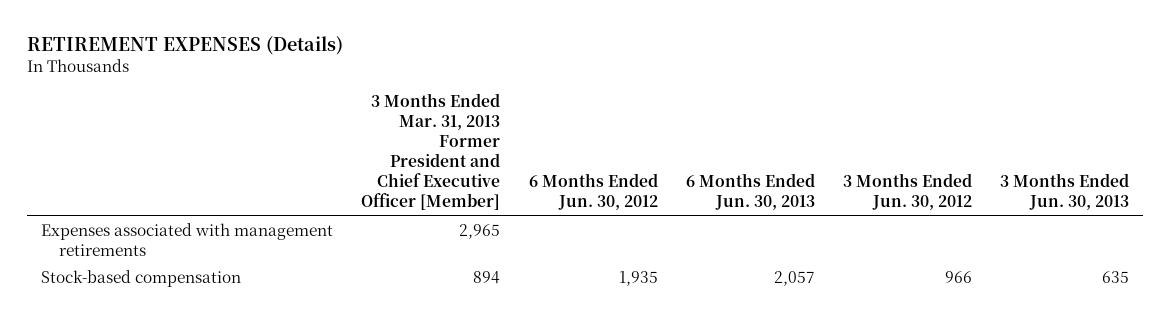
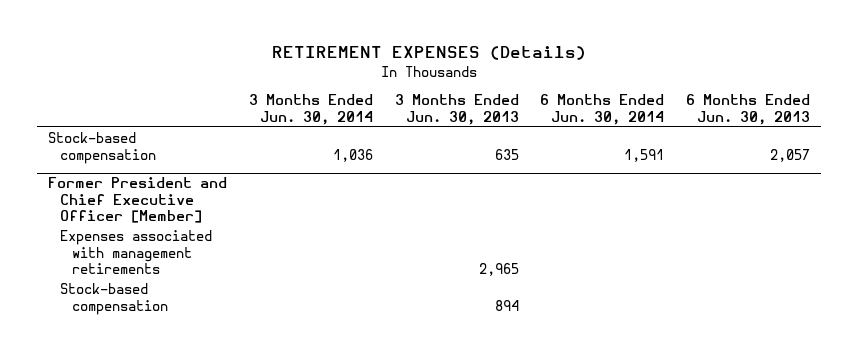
- | 3 Months Ended Mar. 31, 2013 Former President and Chief Executive Officer [Member] | 6 Months Ended Jun. 30, 2012 | 6 Months Ended Jun. 30, 2013 | 3 Months Ended Jun. 30, 2012 | 3 Months Ended Jun. 30, 2013
+ | 3 Months Ended Jun. 30, 2014 | 3 Months Ended Jun. 30, 2013 | 6 Months Ended Jun. 30, 2014 | 6 Months Ended Jun. 30, 2013
- Expenses associated with management retirements | 2,965 | | | |
+ Former President and Chief Executive Officer [Member]
+ Expenses associated with management retirements | | 2,965 | |
+ Stock-based compensation | | 894 | |

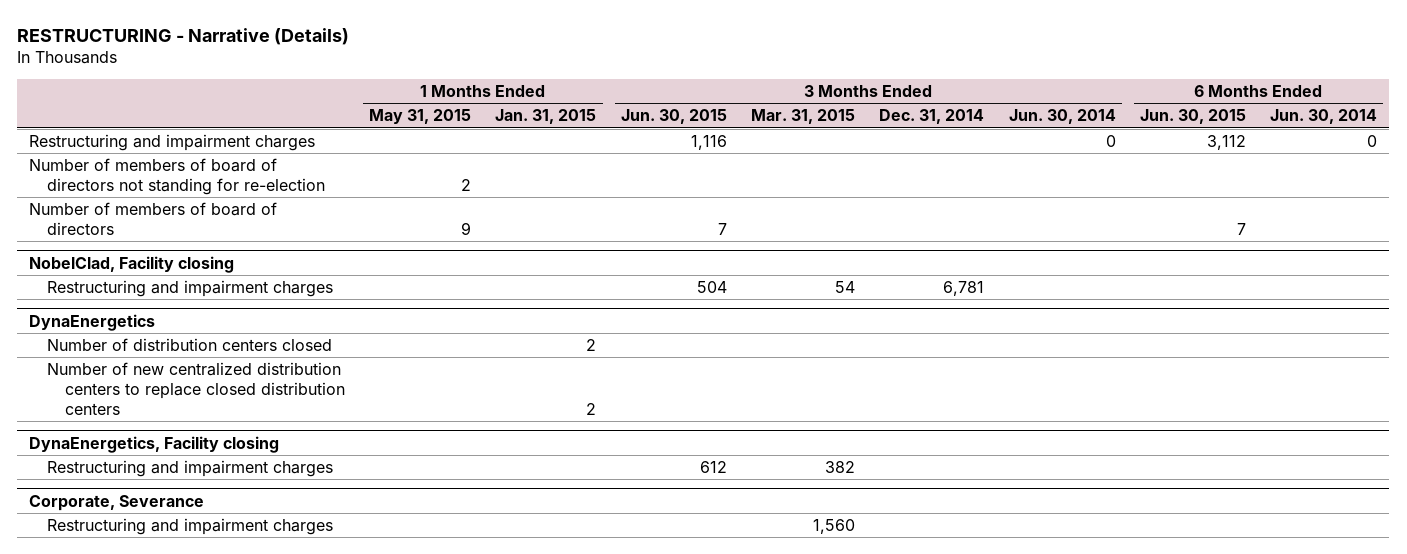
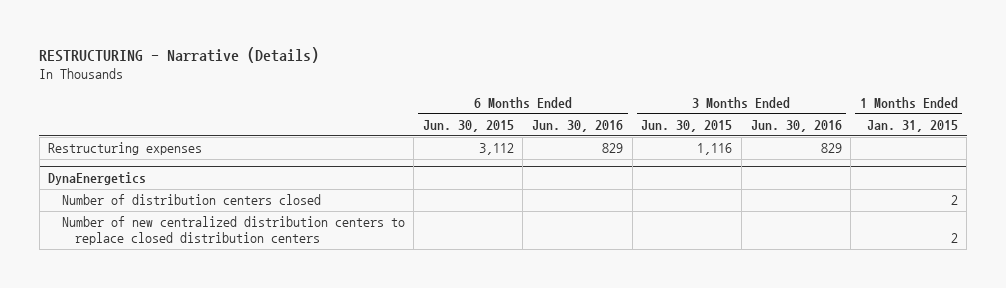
- | 1 Months Ended May 31, 2015 | 1 Months Ended Jan. 31, 2015 | 3 Months Ended Jun. 30, 2015 | 3 Months Ended Mar. 31, 2015 | 3 Months Ended Dec. 31, 2014 | 3 Months Ended Jun. 30, 2014 | 6 Months Ended Jun. 30, 2015 | 6 Months Ended Jun. 30, 2014
+ | 6 Months Ended Jun. 30, 2015 | 6 Months Ended Jun. 30, 2016 | 3 Months Ended Jun. 30, 2015 | 3 Months Ended Jun. 30, 2016 | 1 Months Ended Jan. 31, 2015
- Restructuring and impairment charges | | | 1,116 | | | 0 | 3,112 | 0
- Number of members of board of directors not standing for re-election | 2 | | | | | | |
- Number of members of board of directors | 9 | | 7 | | | | 7 |
- NobelClad, Facility closing
- Restructuring and impairment charges | | | 504 | 54 | 6,781 | | |
+ Restructuring expenses | 3,112 | 829 | 1,116 | 829 |
- DynaEnergetics, Facility closing
- Restructuring and impairment charges | | | 612 | 382 | | | |
- Corporate, Severance
- Restructuring and impairment charges | | | | 1,560 | | | |

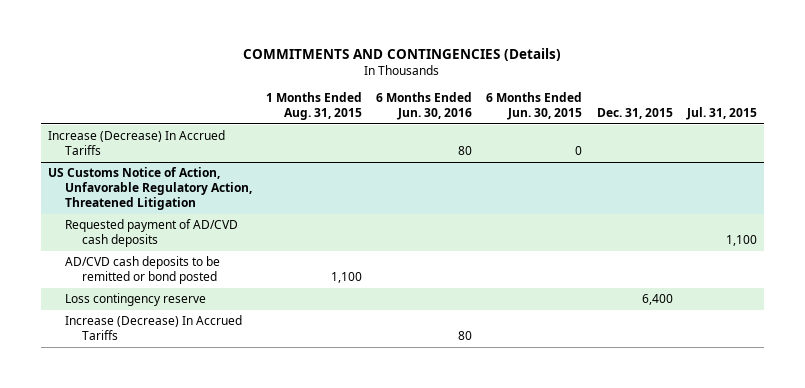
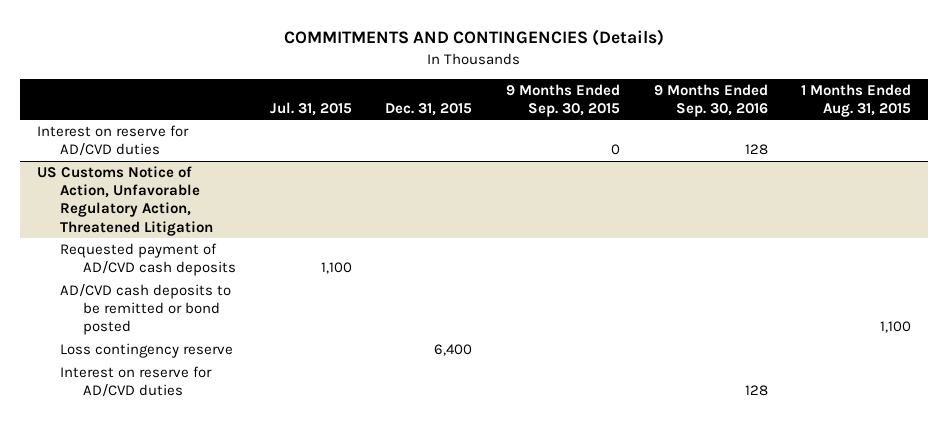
- | 1 Months Ended Aug. 31, 2015 | 6 Months Ended Jun. 30, 2016 | 6 Months Ended Jun. 30, 2015 | Dec. 31, 2015 | Jul. 31, 2015
+ | Jul. 31, 2015 | Dec. 31, 2015 | 9 Months Ended Sep. 30, 2015 | 9 Months Ended Sep. 30, 2016 | 1 Months Ended Aug. 31, 2015
- Increase (Decrease) In Accrued Tariffs | | 80 | 0 | |
+ Interest on reserve for AD/CVD duties | | | 0 | 128 |
@ US Customs Notice of Action, Unfavorable Regulatory Action, Threatened Litigation
- Increase (Decrease) In Accrued Tariffs | | 80 | | |
+ Interest on reserve for AD/CVD duties | | | | 128 |

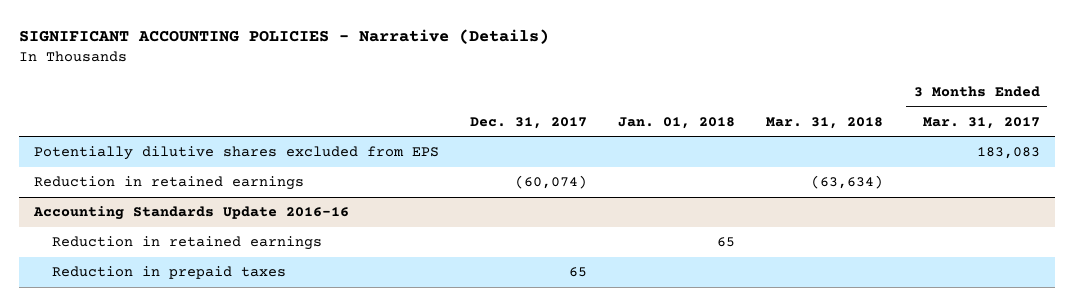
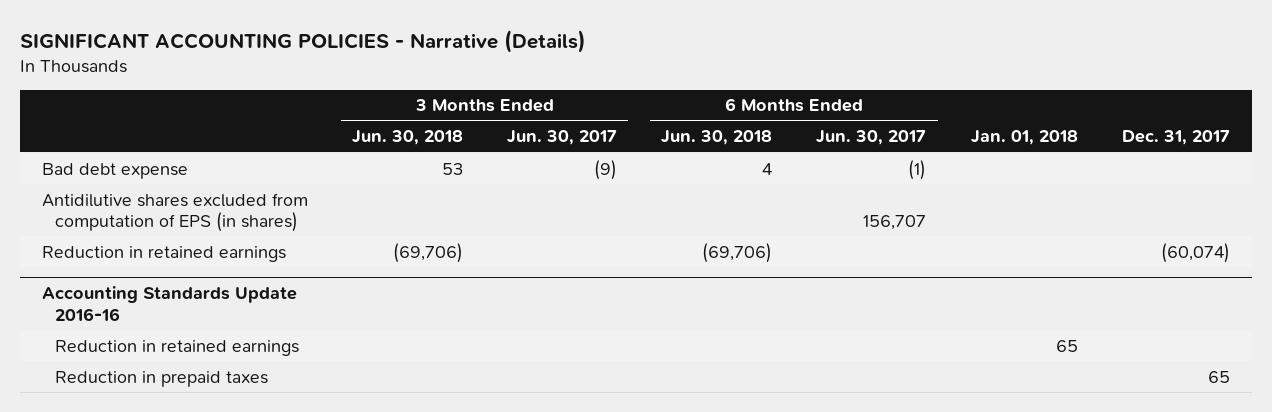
- | Dec. 31, 2017 | Jan. 01, 2018 | Mar. 31, 2018 | 3 Months Ended Mar. 31, 2017
+ | 3 Months Ended Jun. 30, 2018 | 3 Months Ended Jun. 30, 2017 | 6 Months Ended Jun. 30, 2018 | 6 Months Ended Jun. 30, 2017 | Jan. 01, 2018 | Dec. 31, 2017
- Potentially dilutive shares excluded from EPS | | | | 183,083
+ Bad debt expense | 53 | (9) | 4 | (1) | |
+ Antidilutive shares excluded from computation of EPS (in shares) | | | | 156,707 | |

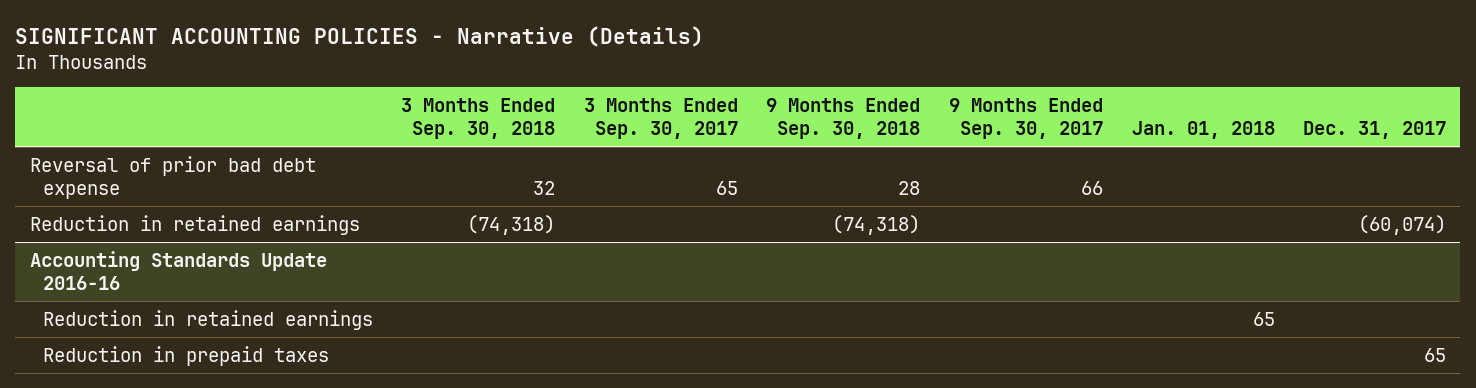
- | 3 Months Ended Jun. 30, 2018 | 3 Months Ended Jun. 30, 2017 | 6 Months Ended Jun. 30, 2018 | 6 Months Ended Jun. 30, 2017 | Jan. 01, 2018 | Dec. 31, 2017
+ | 3 Months Ended Sep. 30, 2018 | 3 Months Ended Sep. 30, 2017 | 9 Months Ended Sep. 30, 2018 | 9 Months Ended Sep. 30, 2017 | Jan. 01, 2018 | Dec. 31, 2017
- Bad debt expense | 53 | (9) | 4 | (1) | |
- Antidilutive shares excluded from computation of EPS (in shares) | | | | 156,707 | |
+ Reversal of prior bad debt expense | 32 | 65 | 28 | 66 | |

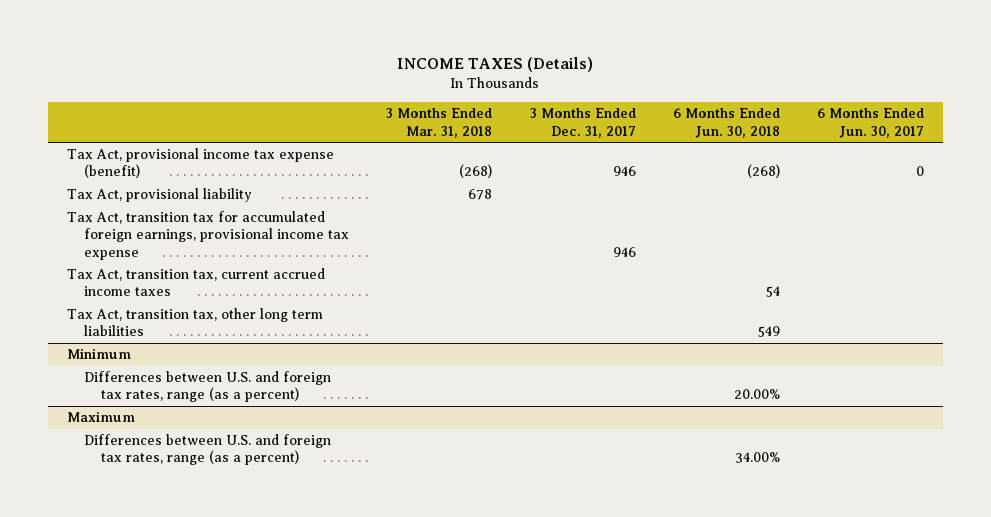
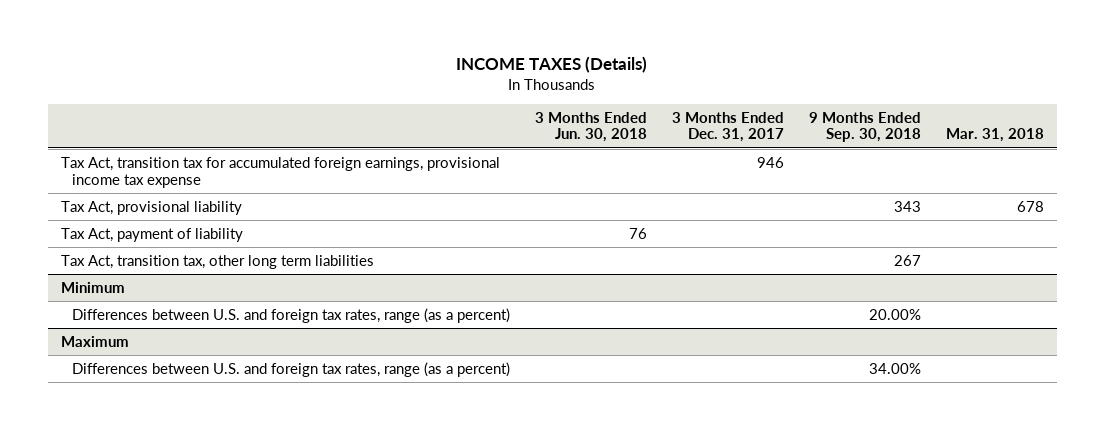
- | 3 Months Ended Mar. 31, 2018 | 3 Months Ended Dec. 31, 2017 | 6 Months Ended Jun. 30, 2018 | 6 Months Ended Jun. 30, 2017
+ | 3 Months Ended Jun. 30, 2018 | 3 Months Ended Dec. 31, 2017 | 9 Months Ended Sep. 30, 2018 | Mar. 31, 2018
- Tax Act, provisional income tax expense (benefit) | (268) | 946 | (268) | 0
- Tax Act, transition tax, current accrued income taxes | | | 54 |
moved down: Tax Act, provisional liability | | | 343 | 678
+ Tax Act, payment of liability | 76 | | |

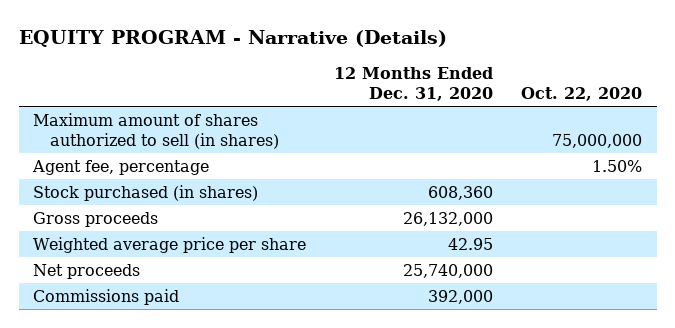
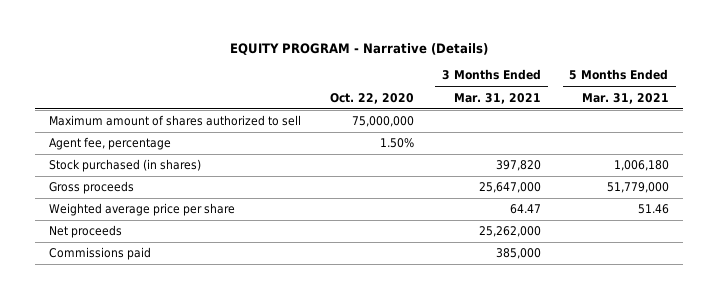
- | 12 Months Ended Dec. 31, 2020 | Oct. 22, 2020
+ | Oct. 22, 2020 | 3 Months Ended Mar. 31, 2021 | 5 Months Ended Mar. 31, 2021
- Maximum amount of shares authorized to sell (in shares) | | 75,000,000
+ Maximum amount of shares authorized to sell | 75,000,000 | |

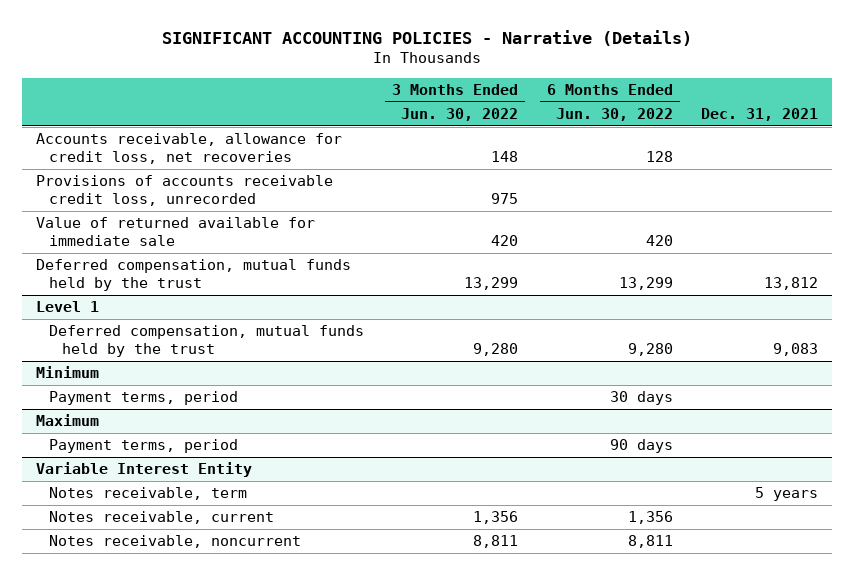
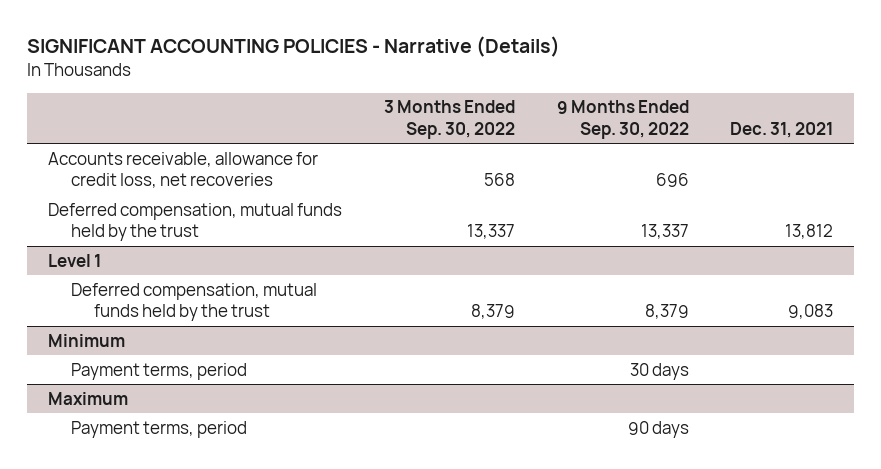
- | 3 Months Ended Jun. 30, 2022 | 6 Months Ended Jun. 30, 2022 | Dec. 31, 2021
+ | 3 Months Ended Sep. 30, 2022 | 9 Months Ended Sep. 30, 2022 | Dec. 31, 2021
- Provisions of accounts receivable credit loss, unrecorded | 975 | |
- Value of returned available for immediate sale | 420 | 420 |
- Variable Interest Entity
- Notes receivable, term | | | 5 years
- Notes receivable, current | 1,356 | 1,356 |
- Notes receivable, noncurrent | 8,811 | 8,811 |

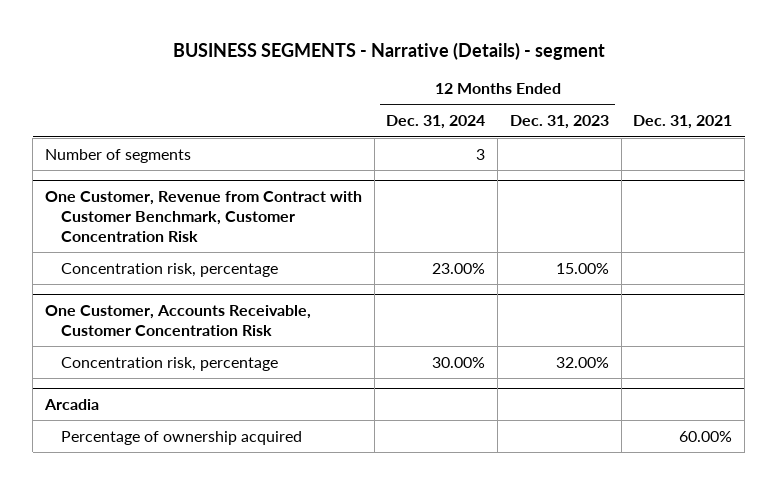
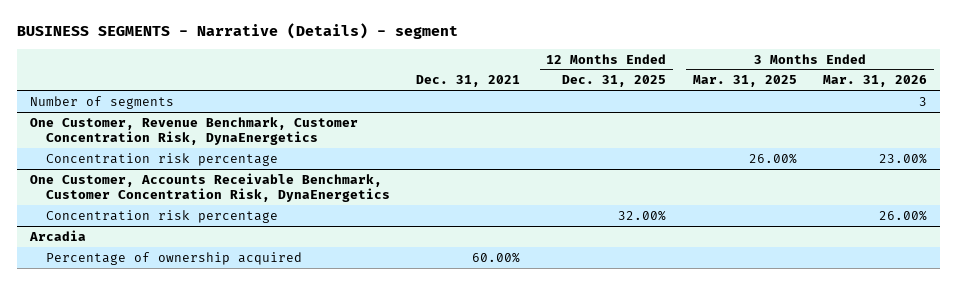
- | 12 Months Ended Dec. 31, 2024 | 12 Months Ended Dec. 31, 2023 | Dec. 31, 2021
+ | Dec. 31, 2021 | 12 Months Ended Dec. 31, 2025 | 3 Months Ended Mar. 31, 2025 | 3 Months Ended Mar. 31, 2026
- One Customer, Revenue from Contract with Customer Benchmark, Customer Concentration Risk
- Concentration risk, percentage | 23.00% | 15.00% |
- One Customer, Accounts Receivable, Customer Concentration Risk
- Concentration risk, percentage | 30.00% | 32.00% |
+ One Customer, Revenue Benchmark, Customer Concentration Risk, DynaEnergetics
+ Concentration risk percentage | | | 26.00% | 23.00%
+ One Customer, Accounts Receivable Benchmark, Customer Concentration Risk, DynaEnergetics
+ Concentration risk percentage | | 32.00% | | 26.00%

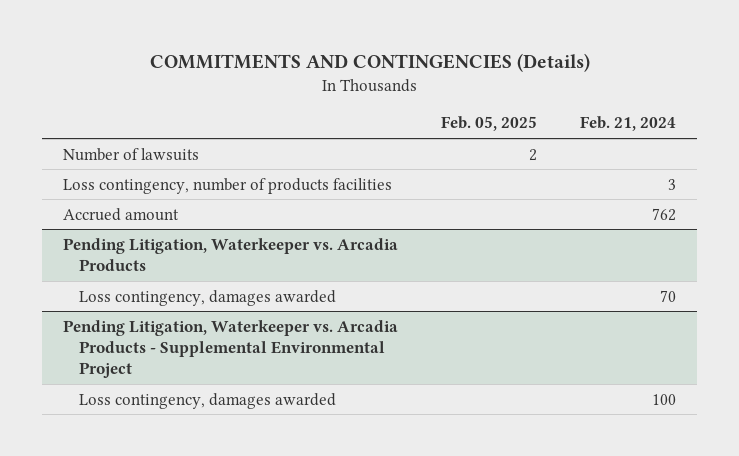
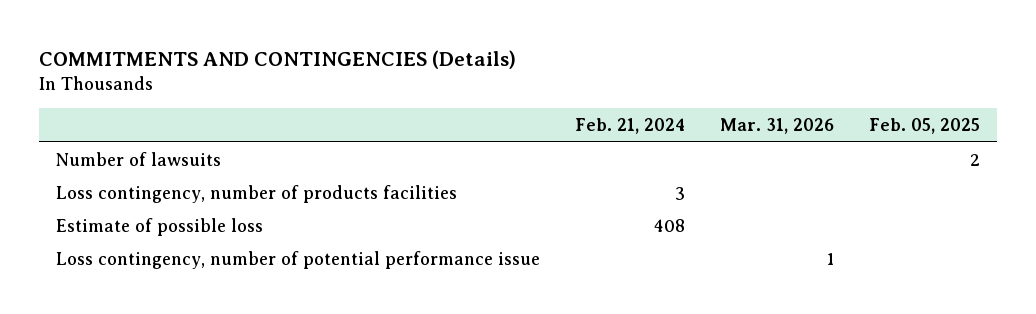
- | Feb. 05, 2025 | Feb. 21, 2024
+ | Feb. 21, 2024 | Mar. 31, 2026 | Feb. 05, 2025
- Accrued amount | | 762
- Pending Litigation, Waterkeeper vs. Arcadia Products
- Loss contingency, damages awarded | | 70
- Pending Litigation, Waterkeeper vs. Arcadia Products - Supplemental Environmental Project
- Loss contingency, damages awarded | | 100
+ Estimate of possible loss | 408 | |
+ Loss contingency, number of potential performance issue | | 1 |

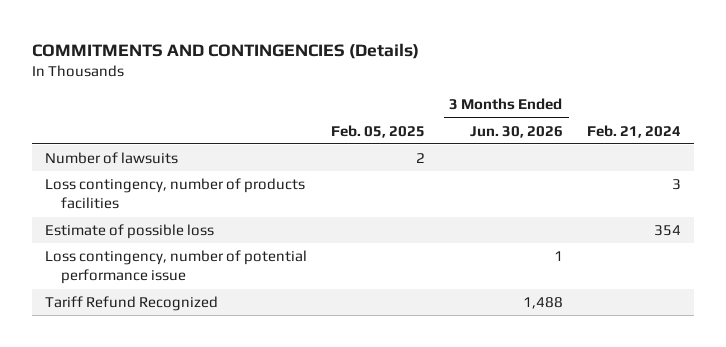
- | Feb. 21, 2024 | Mar. 31, 2026 | Feb. 05, 2025
+ | Feb. 05, 2025 | 3 Months Ended Jun. 30, 2026 | Feb. 21, 2024
- Estimate of possible loss | 408 | |
+ Estimate of possible loss | | | 354
+ Tariff Refund Recognized | | 1,488 |

